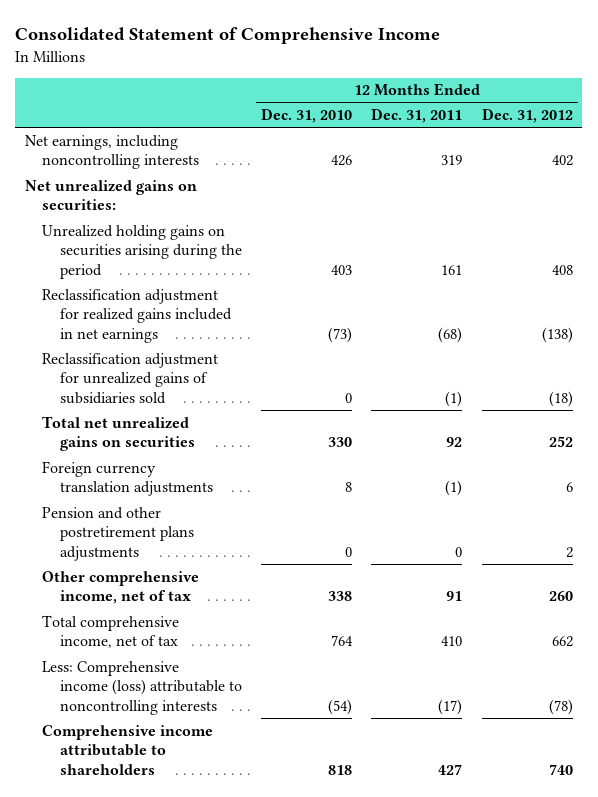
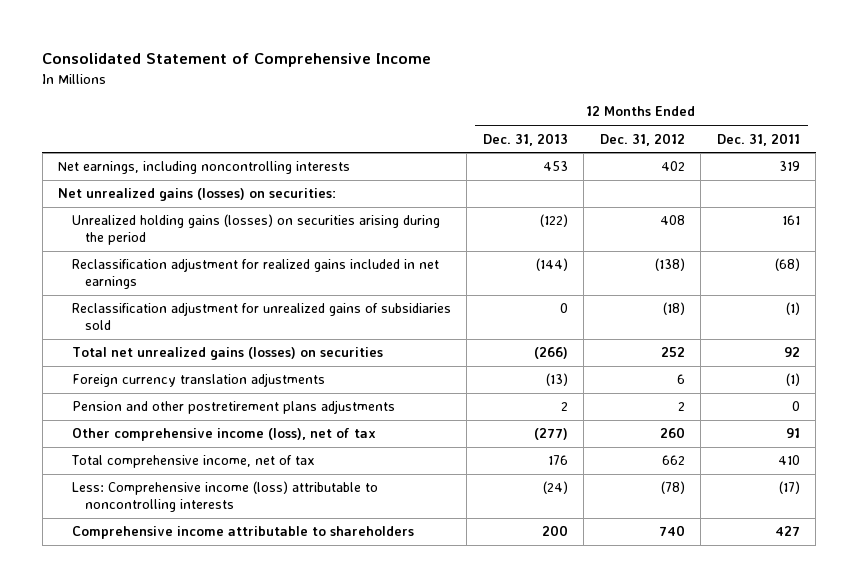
- | 12 Months Ended Dec. 31, 2010 | 12 Months Ended Dec. 31, 2011 | 12 Months Ended Dec. 31, 2012
+ | 12 Months Ended Dec. 31, 2013 | 12 Months Ended Dec. 31, 2012 | 12 Months Ended Dec. 31, 2011
- Net unrealized gains on securities:
- Unrealized holding gains on securities arising during the period | 403 | 161 | 408
+ Net unrealized gains (losses) on securities:
+ Unrealized holding gains (losses) on securities arising during the period | (122) | 408 | 161
- Total net unrealized gains on securities | 330 | 92 | 252
+ Total net unrealized gains (losses) on securities | (266) | 252 | 92
- Other comprehensive income, net of tax | 338 | 91 | 260
+ Other comprehensive income (loss), net of tax | (277) | 260 | 91

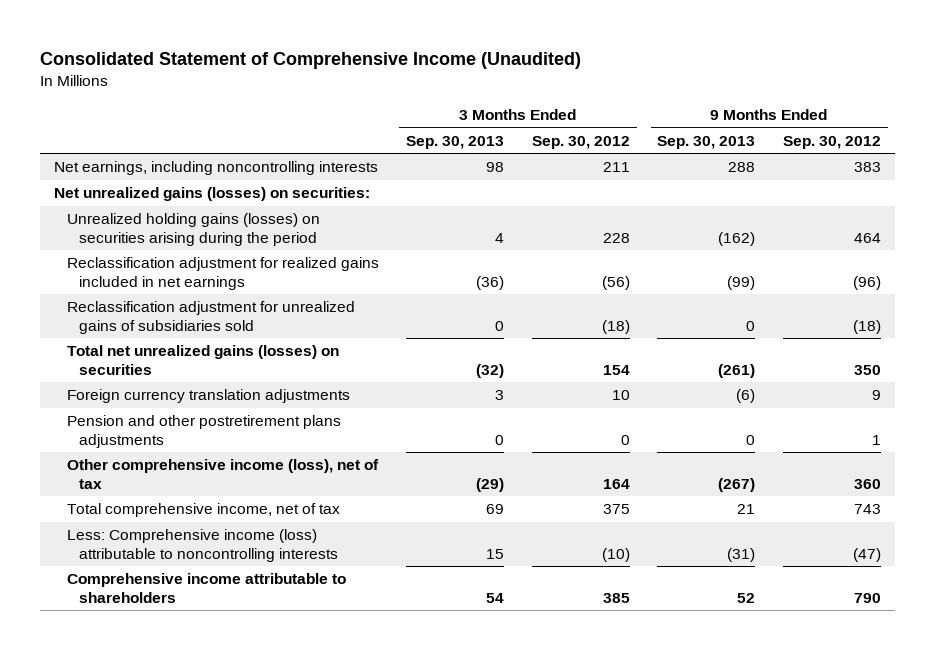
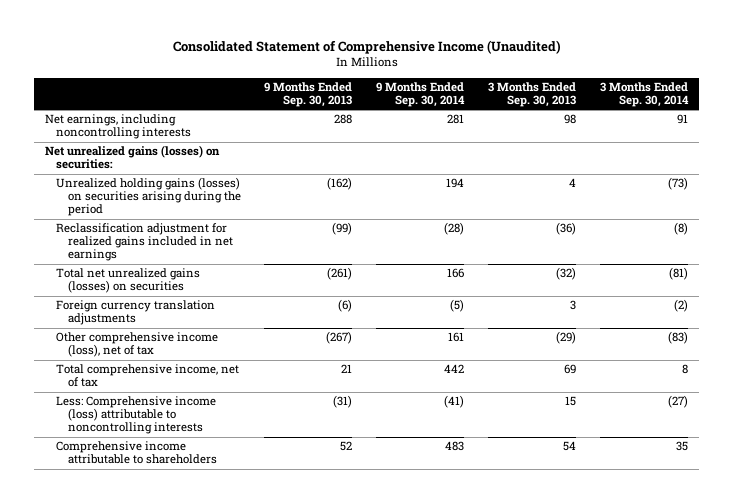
- | 3 Months Ended Sep. 30, 2013 | 3 Months Ended Sep. 30, 2012 | 9 Months Ended Sep. 30, 2013 | 9 Months Ended Sep. 30, 2012
+ | 9 Months Ended Sep. 30, 2013 | 9 Months Ended Sep. 30, 2014 | 3 Months Ended Sep. 30, 2013 | 3 Months Ended Sep. 30, 2014
- Reclassification adjustment for unrealized gains of subsidiaries sold | 0 | (18) | 0 | (18)
- Pension and other postretirement plans adjustments | 0 | 0 | 0 | 1

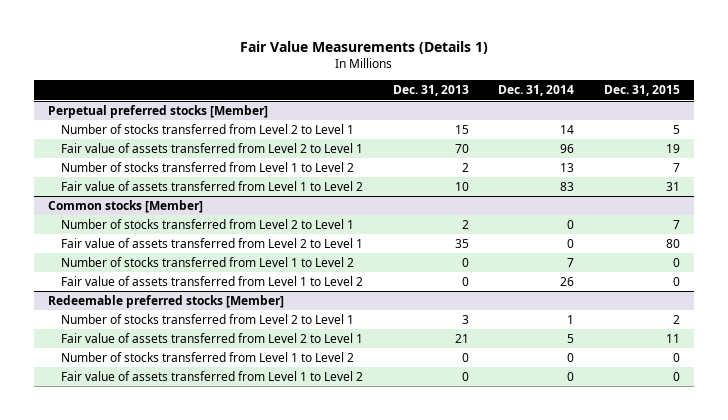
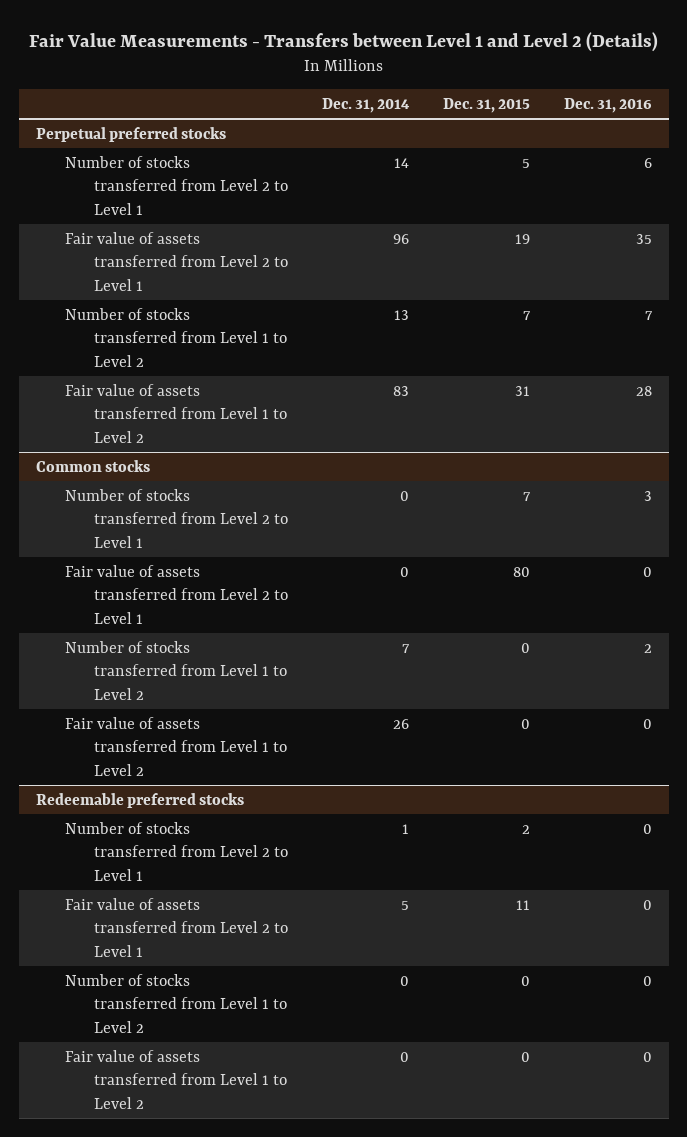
- Fair Value Measurements (Details 1)
+ Fair Value Measurements - Transfers between Level 1 and Level 2 (Details)
- | Dec. 31, 2013 | Dec. 31, 2014 | Dec. 31, 2015
+ | Dec. 31, 2014 | Dec. 31, 2015 | Dec. 31, 2016
- Perpetual preferred stocks [Member]
+ Perpetual preferred stocks
- Common stocks [Member]
+ Common stocks
- Redeemable preferred stocks [Member]
+ Redeemable preferred stocks

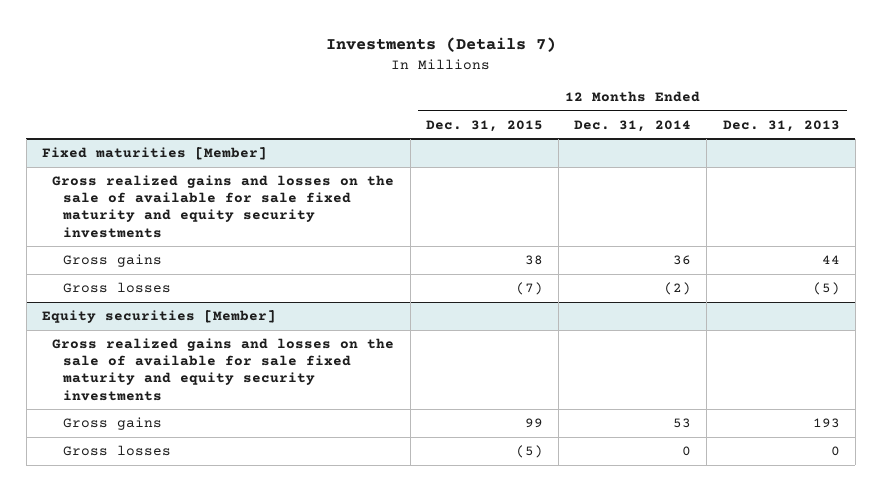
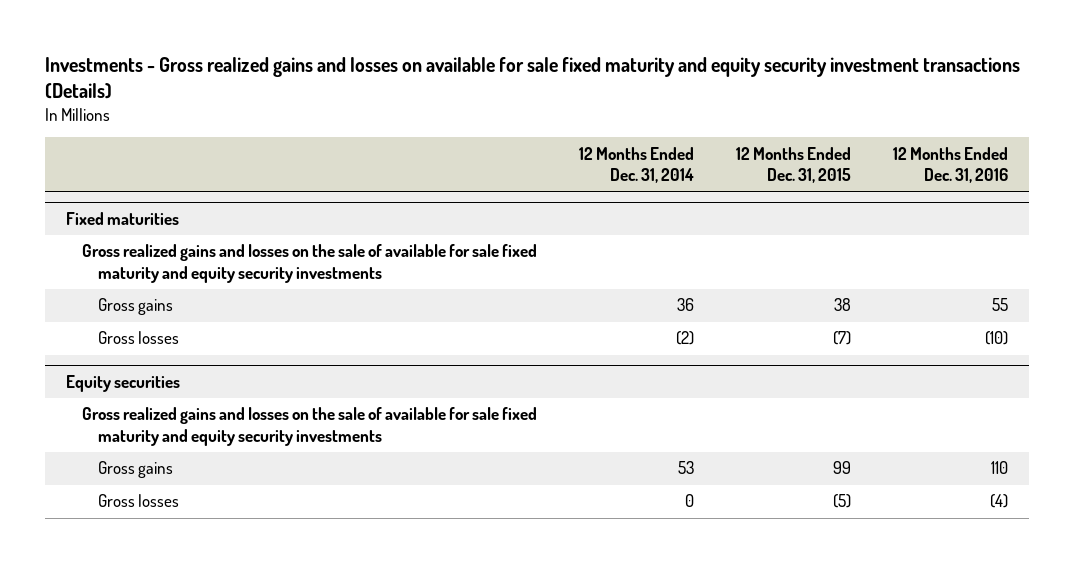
- Investments (Details 7)
+ Investments - Gross realized gains and losses on available for sale fixed maturity and equity security investment transactions (Details)
- | 12 Months Ended Dec. 31, 2015 | 12 Months Ended Dec. 31, 2014 | 12 Months Ended Dec. 31, 2013
+ | 12 Months Ended Dec. 31, 2014 | 12 Months Ended Dec. 31, 2015 | 12 Months Ended Dec. 31, 2016
- Fixed maturities [Member]
+ Fixed maturities
- Equity securities [Member]
+ Equity securities

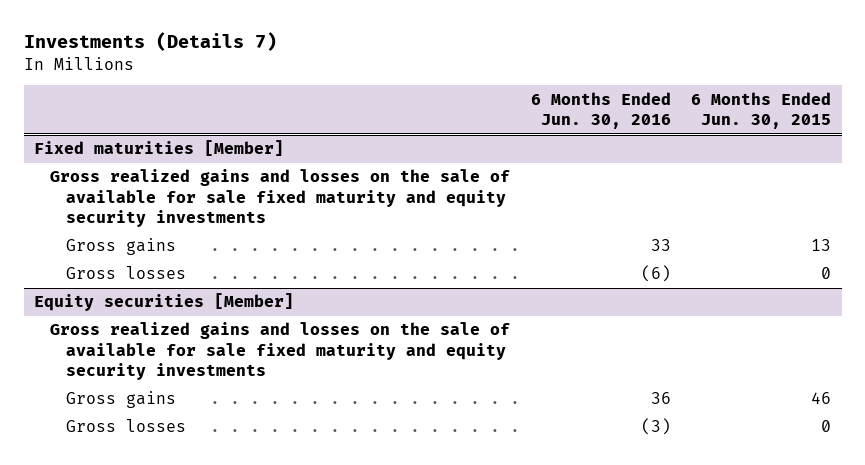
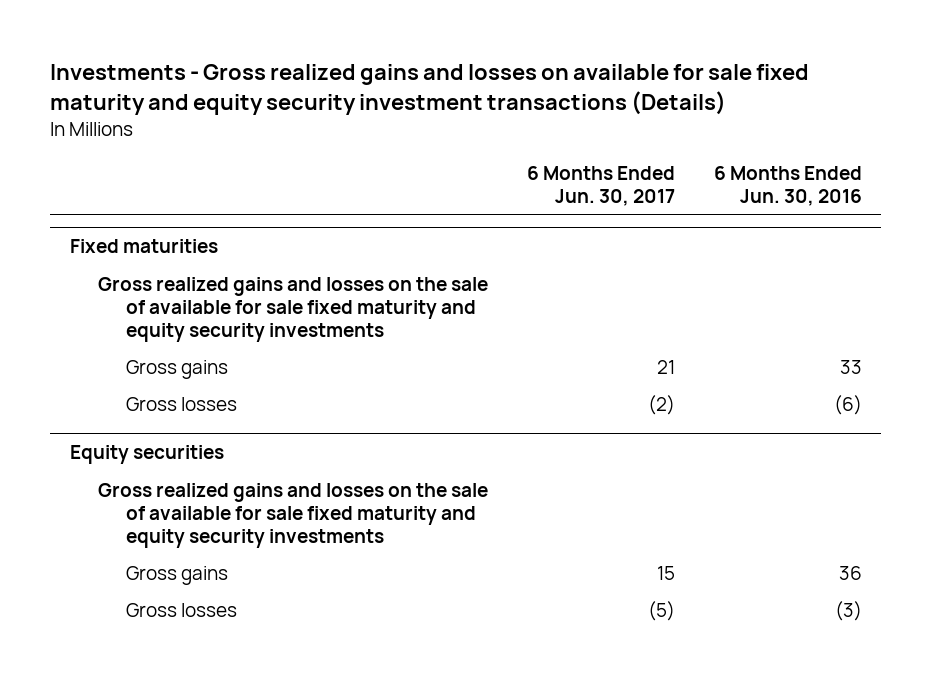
- Investments (Details 7)
+ Investments - Gross realized gains and losses on available for sale fixed maturity and equity security investment transactions (Details)
- | 6 Months Ended Jun. 30, 2016 | 6 Months Ended Jun. 30, 2015
+ | 6 Months Ended Jun. 30, 2017 | 6 Months Ended Jun. 30, 2016
- Fixed maturities [Member]
+ Fixed maturities
- Equity securities [Member]
+ Equity securities

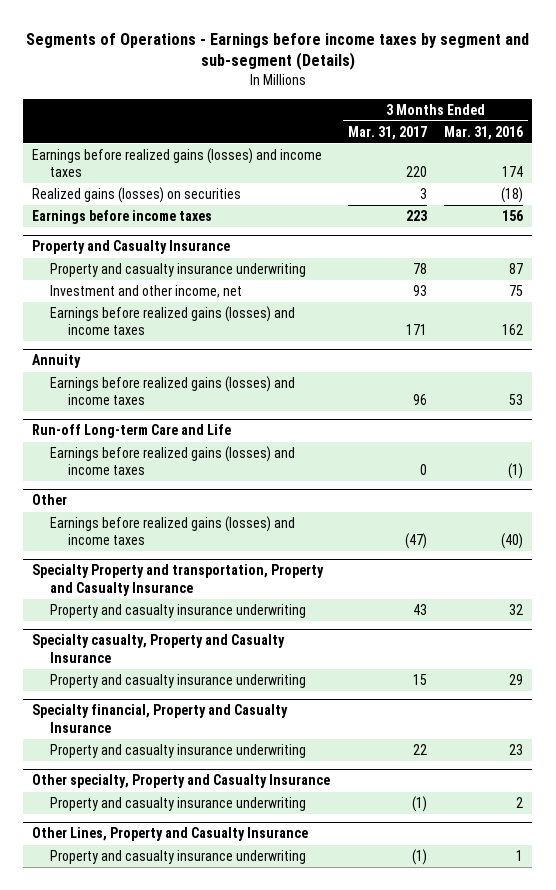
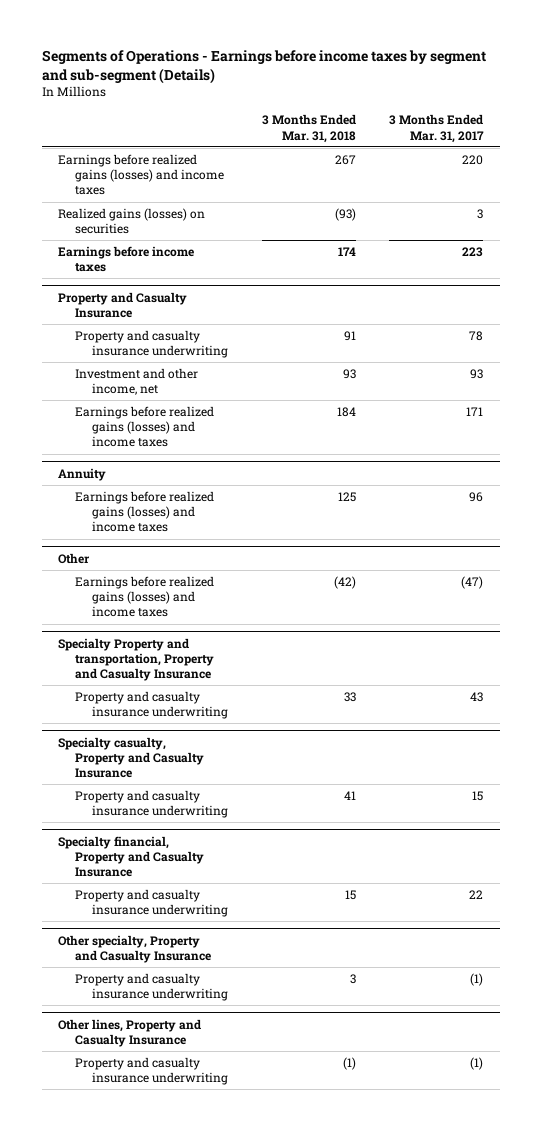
- | 3 Months Ended Mar. 31, 2017 | 3 Months Ended Mar. 31, 2016
+ | 3 Months Ended Mar. 31, 2018 | 3 Months Ended Mar. 31, 2017
- Run-off Long-term Care and Life
- Earnings before realized gains (losses) and income taxes | 0 | (1)
- Other Lines, Property and Casualty Insurance
+ Other lines, Property and Casualty Insurance

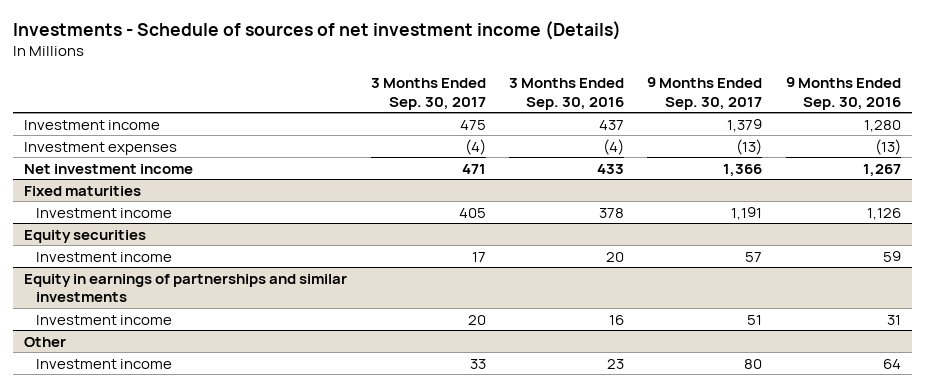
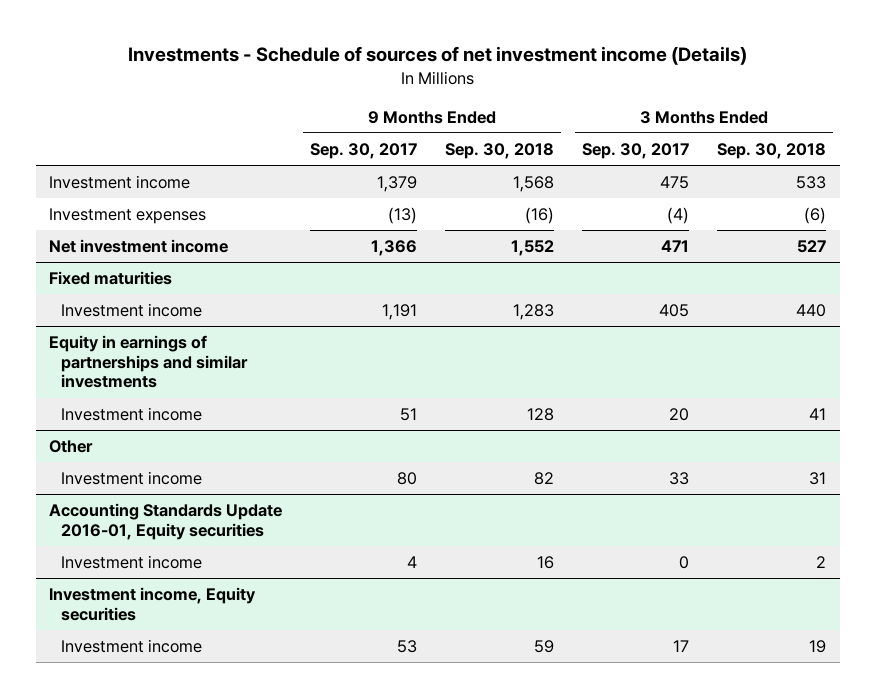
- | 3 Months Ended Sep. 30, 2017 | 3 Months Ended Sep. 30, 2016 | 9 Months Ended Sep. 30, 2017 | 9 Months Ended Sep. 30, 2016
+ | 9 Months Ended Sep. 30, 2017 | 9 Months Ended Sep. 30, 2018 | 3 Months Ended Sep. 30, 2017 | 3 Months Ended Sep. 30, 2018
- Equity securities
- Investment income | 17 | 20 | 57 | 59
+ Accounting Standards Update 2016-01, Equity securities
+ Investment income | 4 | 16 | 0 | 2
+ Investment income, Equity securities
+ Investment income | 53 | 59 | 17 | 19

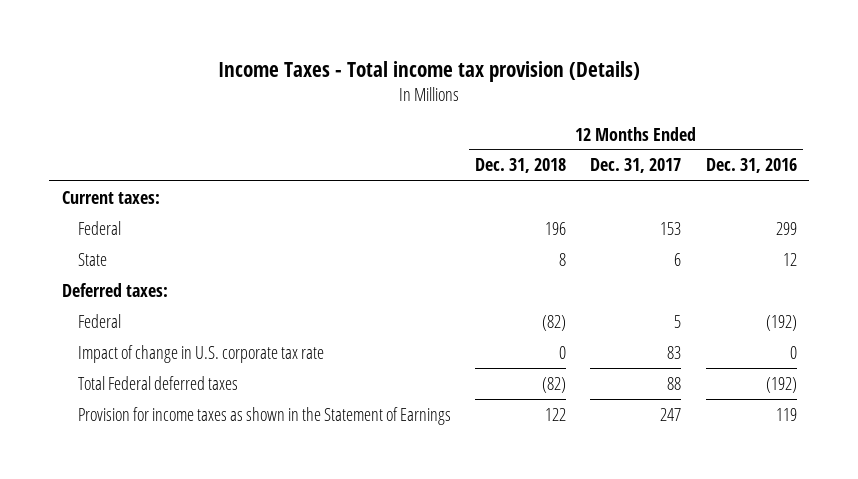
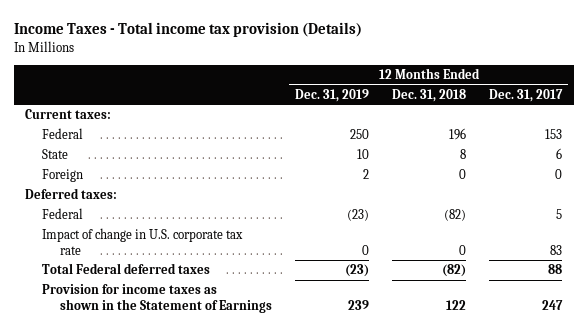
- | 12 Months Ended Dec. 31, 2018 | 12 Months Ended Dec. 31, 2017 | 12 Months Ended Dec. 31, 2016
+ | 12 Months Ended Dec. 31, 2019 | 12 Months Ended Dec. 31, 2018 | 12 Months Ended Dec. 31, 2017
+ Foreign | 2 | 0 | 0

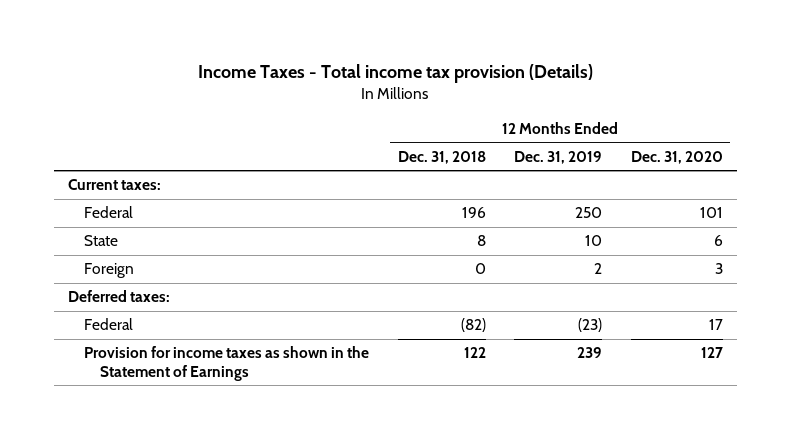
- | 12 Months Ended Dec. 31, 2019 | 12 Months Ended Dec. 31, 2018 | 12 Months Ended Dec. 31, 2017
+ | 12 Months Ended Dec. 31, 2018 | 12 Months Ended Dec. 31, 2019 | 12 Months Ended Dec. 31, 2020
- Impact of change in U.S. corporate tax rate | 0 | 0 | 83
- Total Federal deferred taxes | (23) | (82) | 88

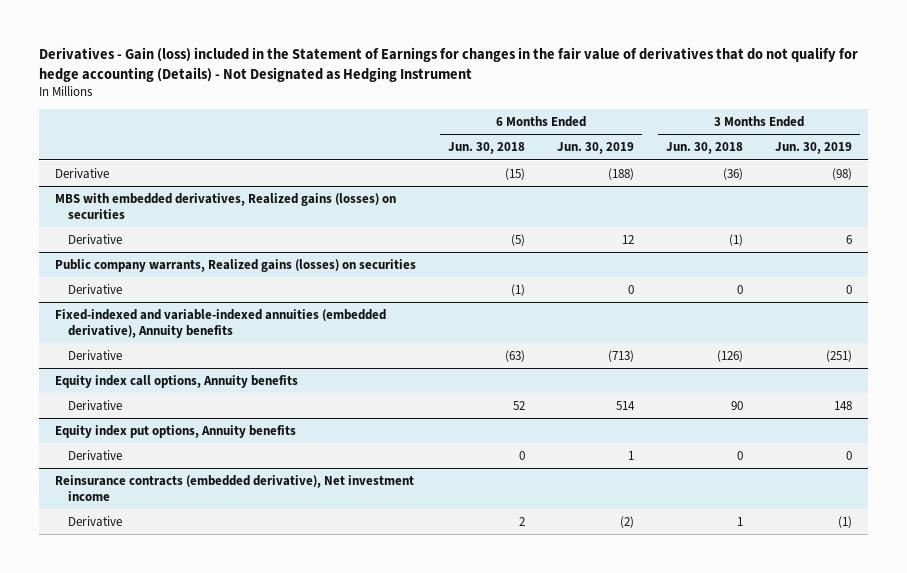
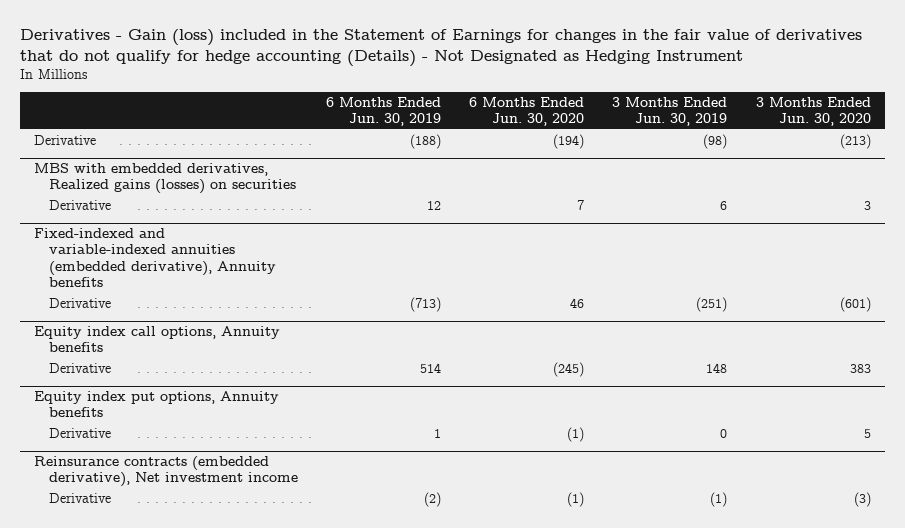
- | 6 Months Ended Jun. 30, 2018 | 6 Months Ended Jun. 30, 2019 | 3 Months Ended Jun. 30, 2018 | 3 Months Ended Jun. 30, 2019
+ | 6 Months Ended Jun. 30, 2019 | 6 Months Ended Jun. 30, 2020 | 3 Months Ended Jun. 30, 2019 | 3 Months Ended Jun. 30, 2020
- Public company warrants, Realized gains (losses) on securities
- Derivative | (1) | 0 | 0 | 0

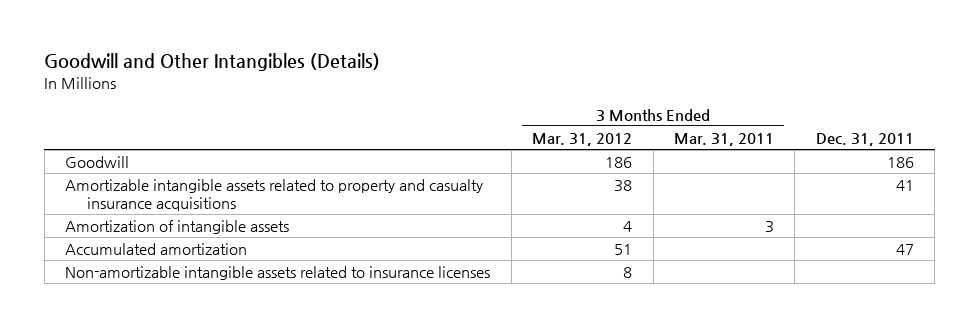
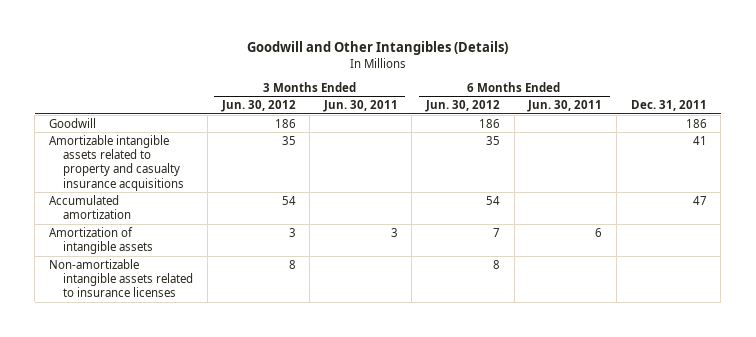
- | 3 Months Ended Mar. 31, 2012 | 3 Months Ended Mar. 31, 2011 | Dec. 31, 2011
+ | 3 Months Ended Jun. 30, 2012 | 3 Months Ended Jun. 30, 2011 | 6 Months Ended Jun. 30, 2012 | 6 Months Ended Jun. 30, 2011 | Dec. 31, 2011
moved down: Amortization of intangible assets | 3 | 3 | 7 | 6 |

